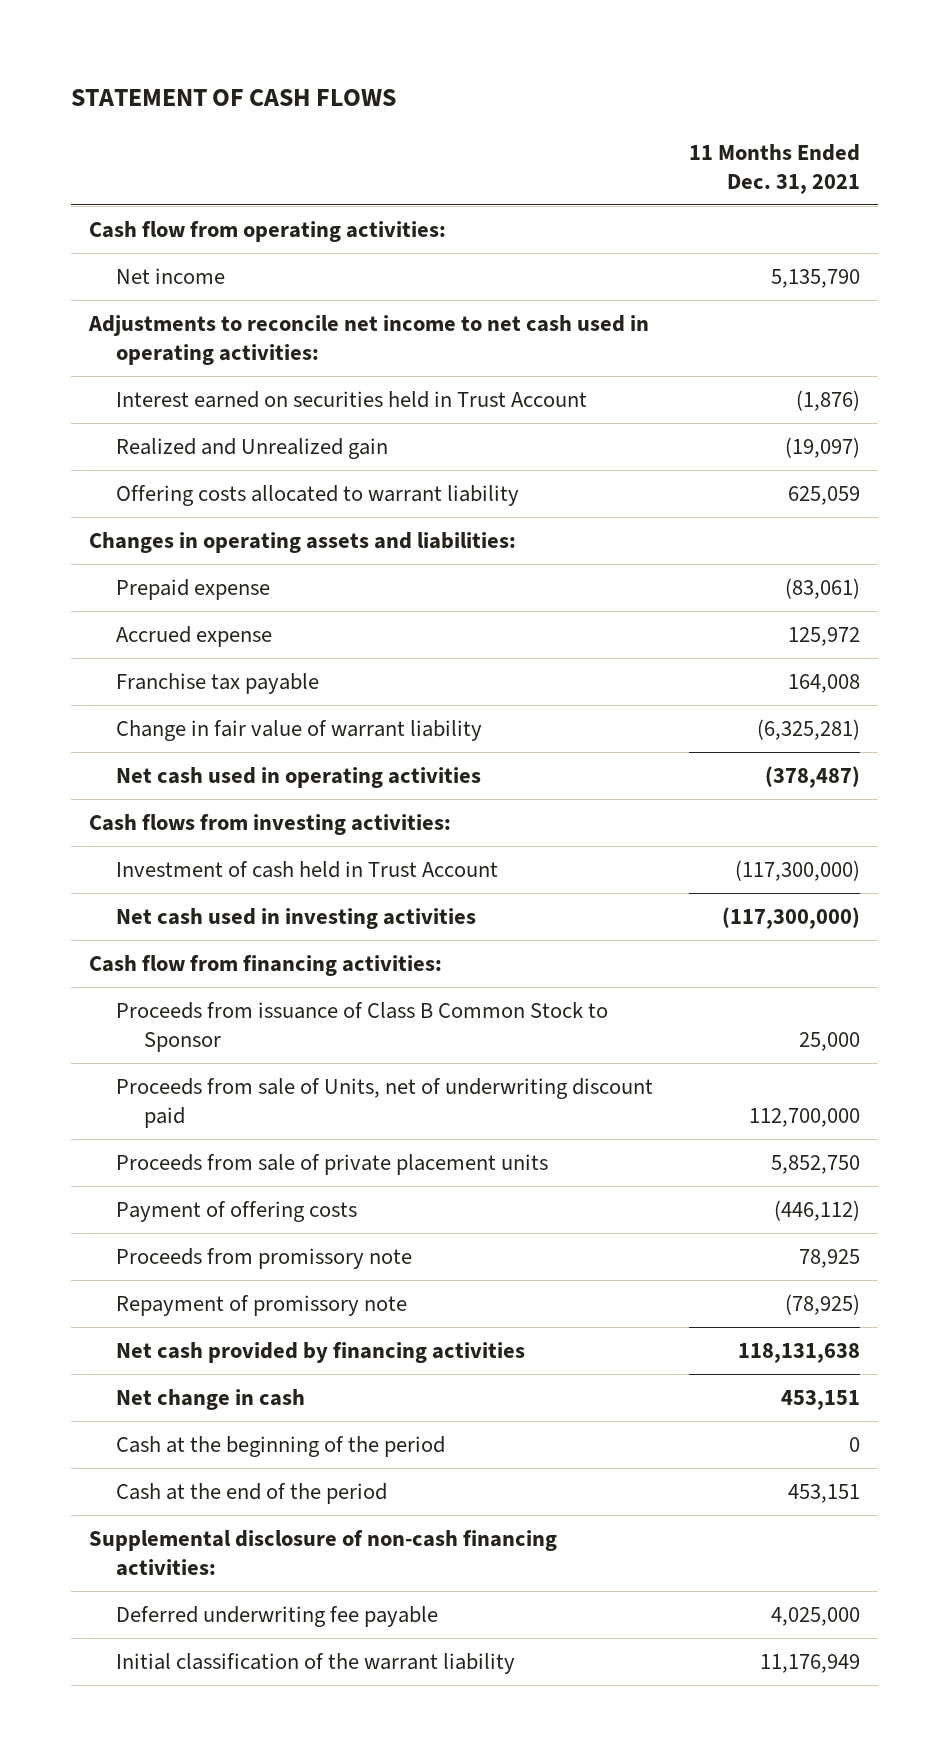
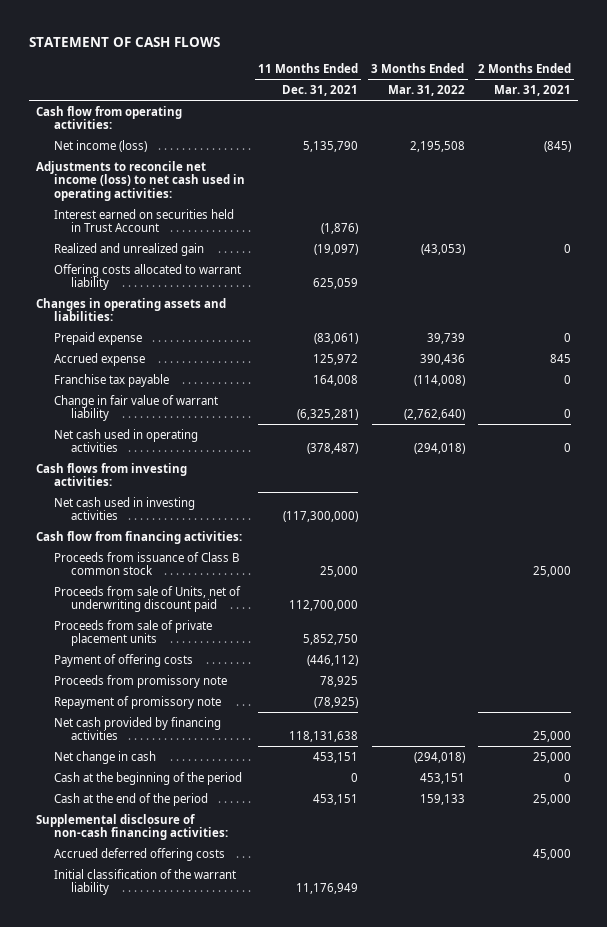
- | 11 Months Ended Dec. 31, 2021
+ | 11 Months Ended Dec. 31, 2021 | 3 Months Ended Mar. 31, 2022 | 2 Months Ended Mar. 31, 2021
- Net income | 5,135,790
- Adjustments to reconcile net income to net cash used in operating activities:
+ Net income (loss) | 5,135,790 | 2,195,508 | (845)
+ Adjustments to reconcile net income (loss) to net cash used in operating activities:
- Realized and Unrealized gain | (19,097)
+ Realized and unrealized gain | (19,097) | (43,053) | 0
- Investment of cash held in Trust Account | (117,300,000)
- Proceeds from issuance of Class B Common Stock to Sponsor | 25,000
+ Proceeds from issuance of Class B common stock | 25,000 | | 25,000
- Deferred underwriting fee payable | 4,025,000
+ Accrued deferred offering costs | | | 45,000

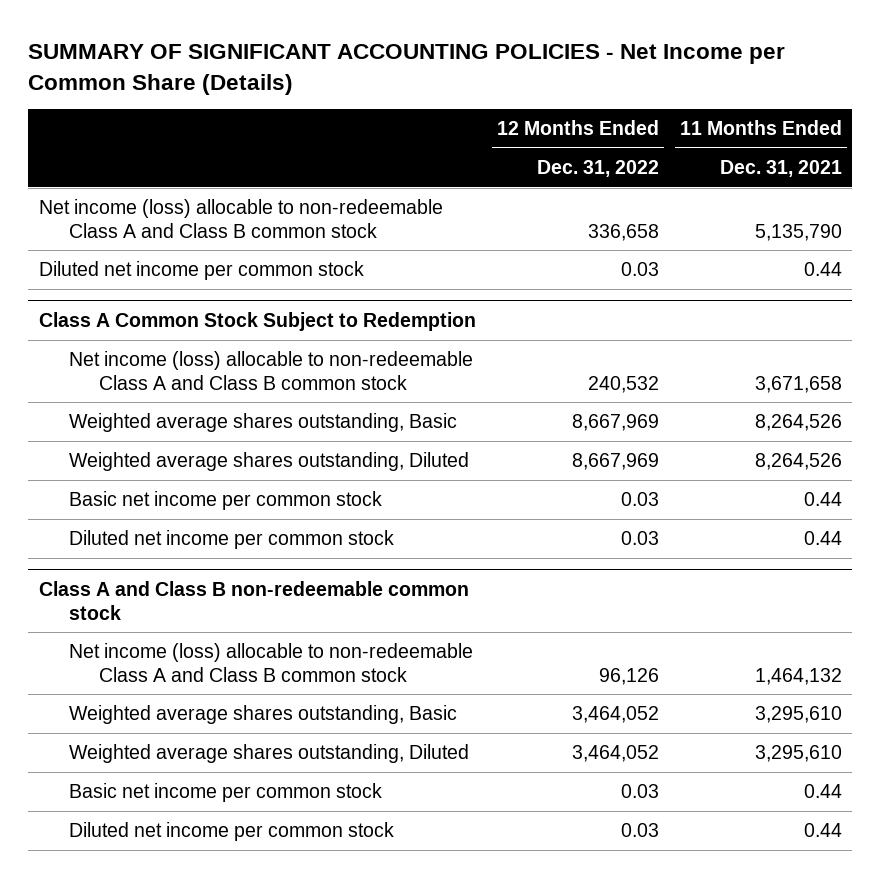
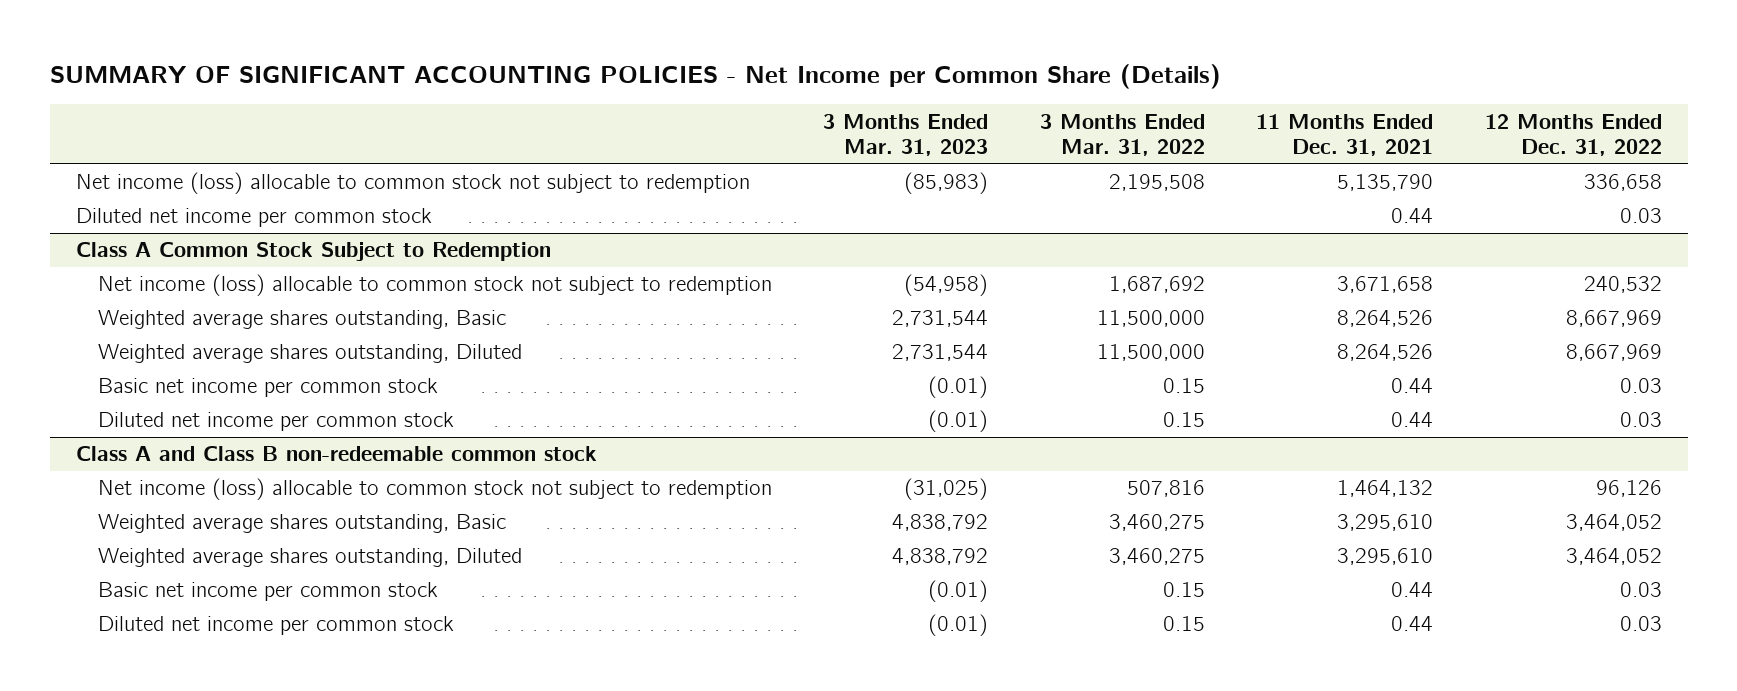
- | 12 Months Ended Dec. 31, 2022 | 11 Months Ended Dec. 31, 2021
+ | 3 Months Ended Mar. 31, 2023 | 3 Months Ended Mar. 31, 2022 | 11 Months Ended Dec. 31, 2021 | 12 Months Ended Dec. 31, 2022
- Net income (loss) allocable to non-redeemable Class A and Class B common stock | 336,658 | 5,135,790
+ Net income (loss) allocable to common stock not subject to redemption | (85,983) | 2,195,508 | 5,135,790 | 336,658
@ Class A Common Stock Subject to Redemption
- Net income (loss) allocable to non-redeemable Class A and Class B common stock | 240,532 | 3,671,658
+ Net income (loss) allocable to common stock not subject to redemption | (54,958) | 1,687,692 | 3,671,658 | 240,532
@ Class A and Class B non-redeemable common stock
- Net income (loss) allocable to non-redeemable Class A and Class B common stock | 96,126 | 1,464,132
+ Net income (loss) allocable to common stock not subject to redemption | (31,025) | 507,816 | 1,464,132 | 96,126

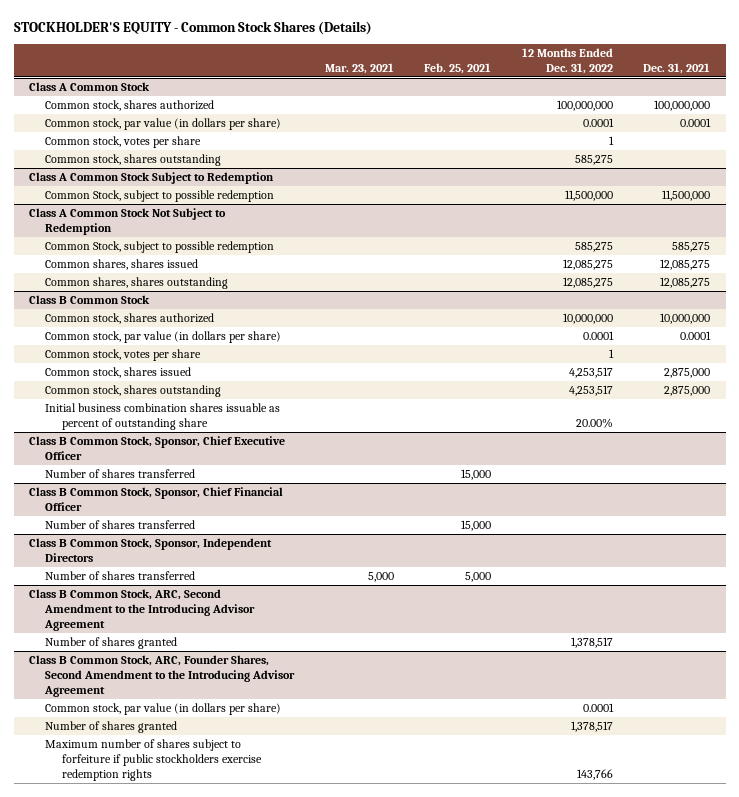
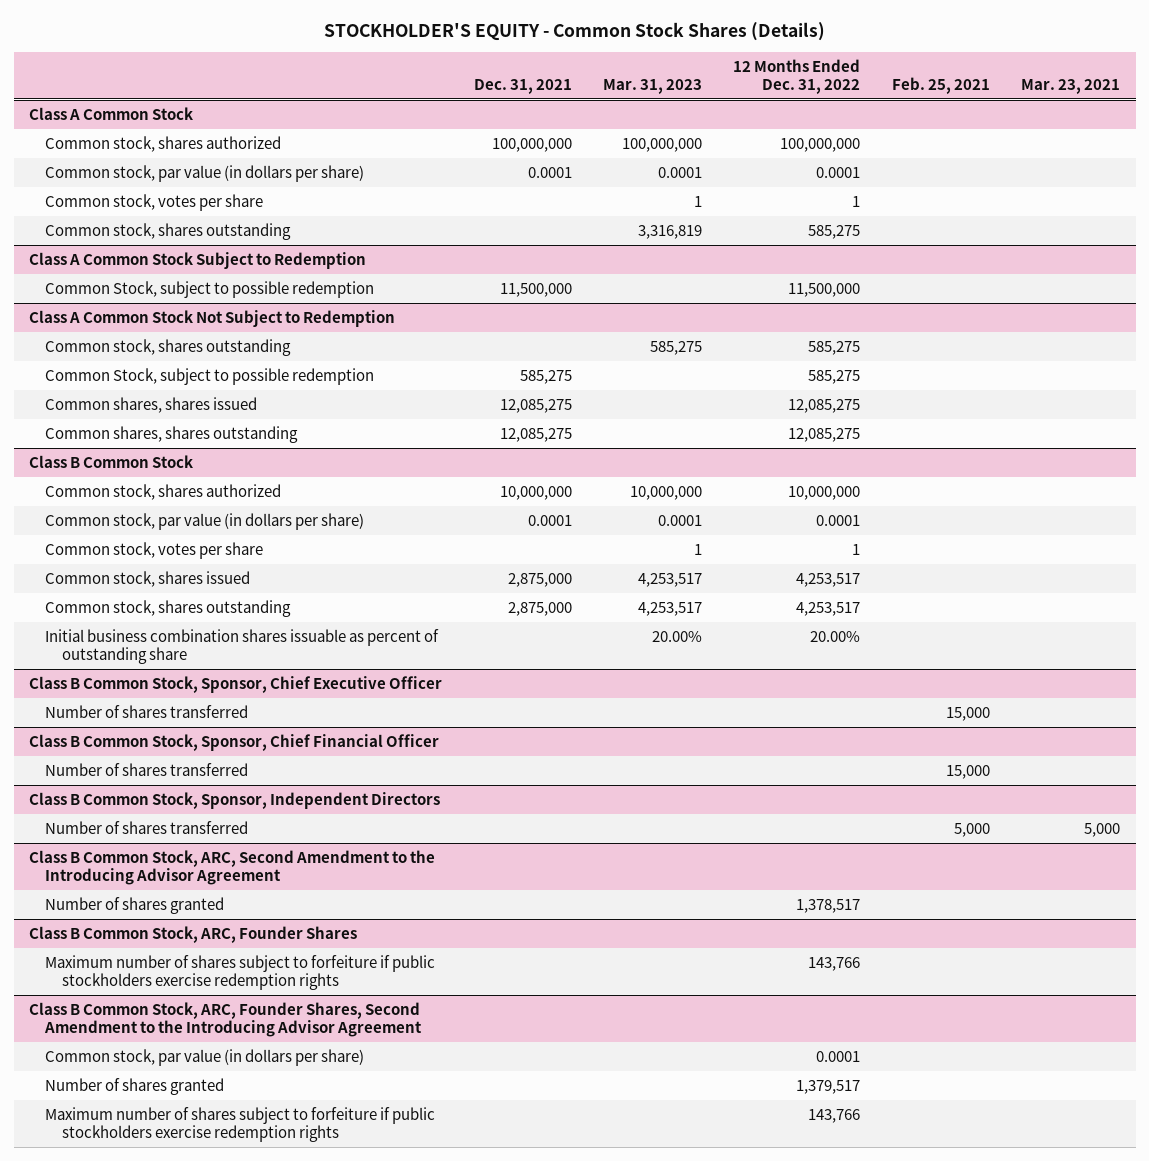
- | Mar. 23, 2021 | Feb. 25, 2021 | 12 Months Ended Dec. 31, 2022 | Dec. 31, 2021
+ | Dec. 31, 2021 | Mar. 31, 2023 | 12 Months Ended Dec. 31, 2022 | Feb. 25, 2021 | Mar. 23, 2021
@ Class A Common Stock Not Subject to Redemption
+ Common stock, shares outstanding | | 585,275 | 585,275 | |
+ Class B Common Stock, ARC, Founder Shares
+ Maximum number of shares subject to forfeiture if public stockholders exercise redemption rights | | | 143,766 | |
@ Class B Common Stock, ARC, Founder Shares, Second Amendment to the Introducing Advisor Agreement
- Number of shares granted | | | 1,378,517 |
+ Number of shares granted | | | 1,379,517 | |

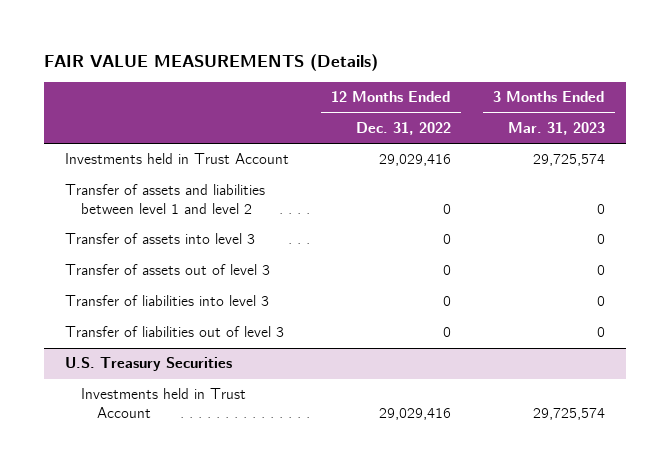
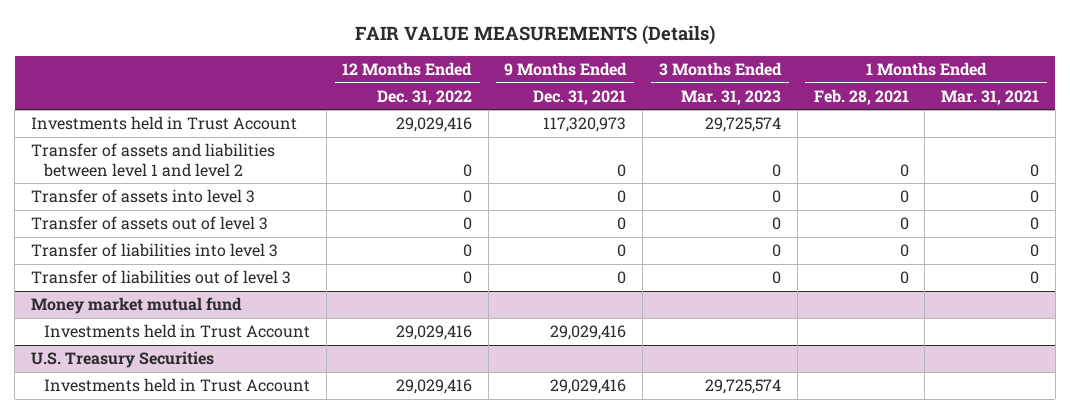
- | 12 Months Ended Dec. 31, 2022 | 3 Months Ended Mar. 31, 2023
+ | 12 Months Ended Dec. 31, 2022 | 9 Months Ended Dec. 31, 2021 | 3 Months Ended Mar. 31, 2023 | 1 Months Ended Feb. 28, 2021 | 1 Months Ended Mar. 31, 2021
+ Money market mutual fund
+ Investments held in Trust Account | 29,029,416 | 29,029,416 | | |

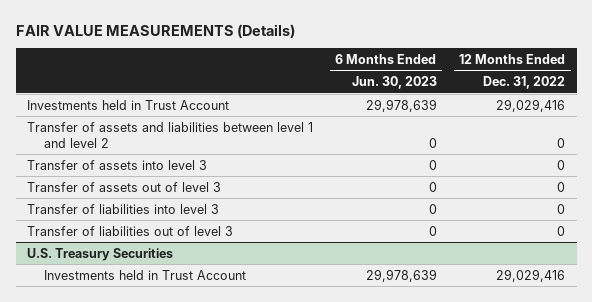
- | 12 Months Ended Dec. 31, 2022 | 9 Months Ended Dec. 31, 2021 | 3 Months Ended Mar. 31, 2023 | 1 Months Ended Feb. 28, 2021 | 1 Months Ended Mar. 31, 2021
+ | 6 Months Ended Jun. 30, 2023 | 12 Months Ended Dec. 31, 2022
- Money market mutual fund
- Investments held in Trust Account | 29,029,416 | 29,029,416 | | |

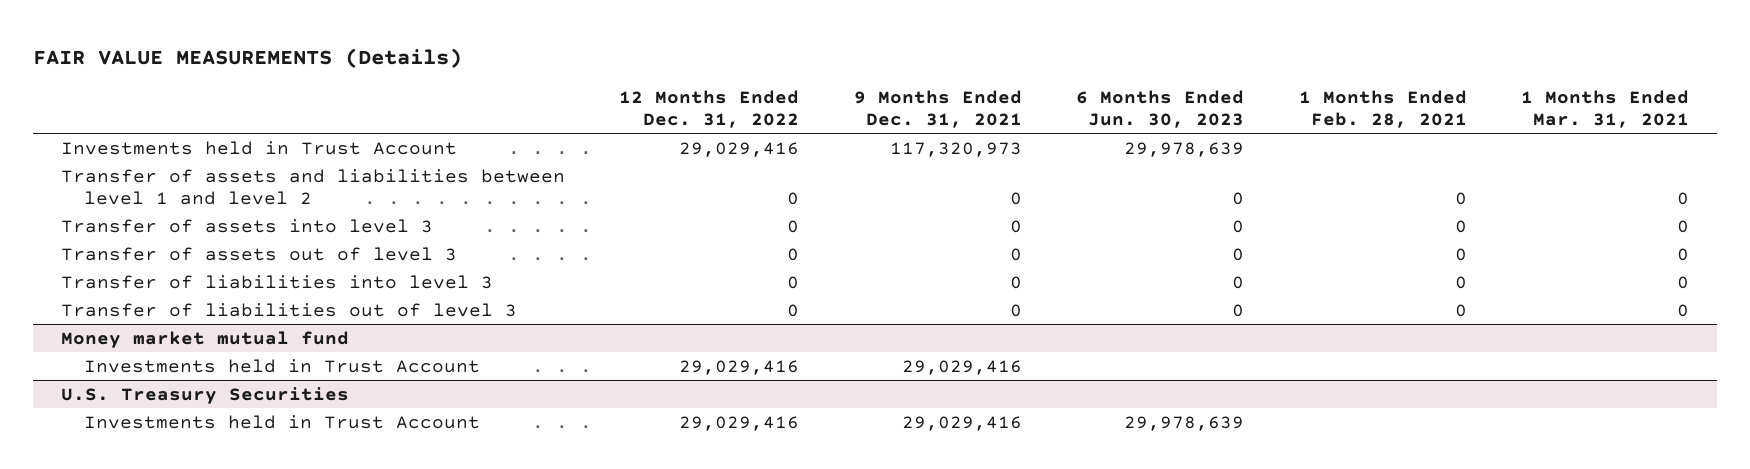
- | 6 Months Ended Jun. 30, 2023 | 12 Months Ended Dec. 31, 2022
+ | 12 Months Ended Dec. 31, 2022 | 9 Months Ended Dec. 31, 2021 | 6 Months Ended Jun. 30, 2023 | 1 Months Ended Feb. 28, 2021 | 1 Months Ended Mar. 31, 2021
+ Money market mutual fund
+ Investments held in Trust Account | 29,029,416 | 29,029,416 | | |

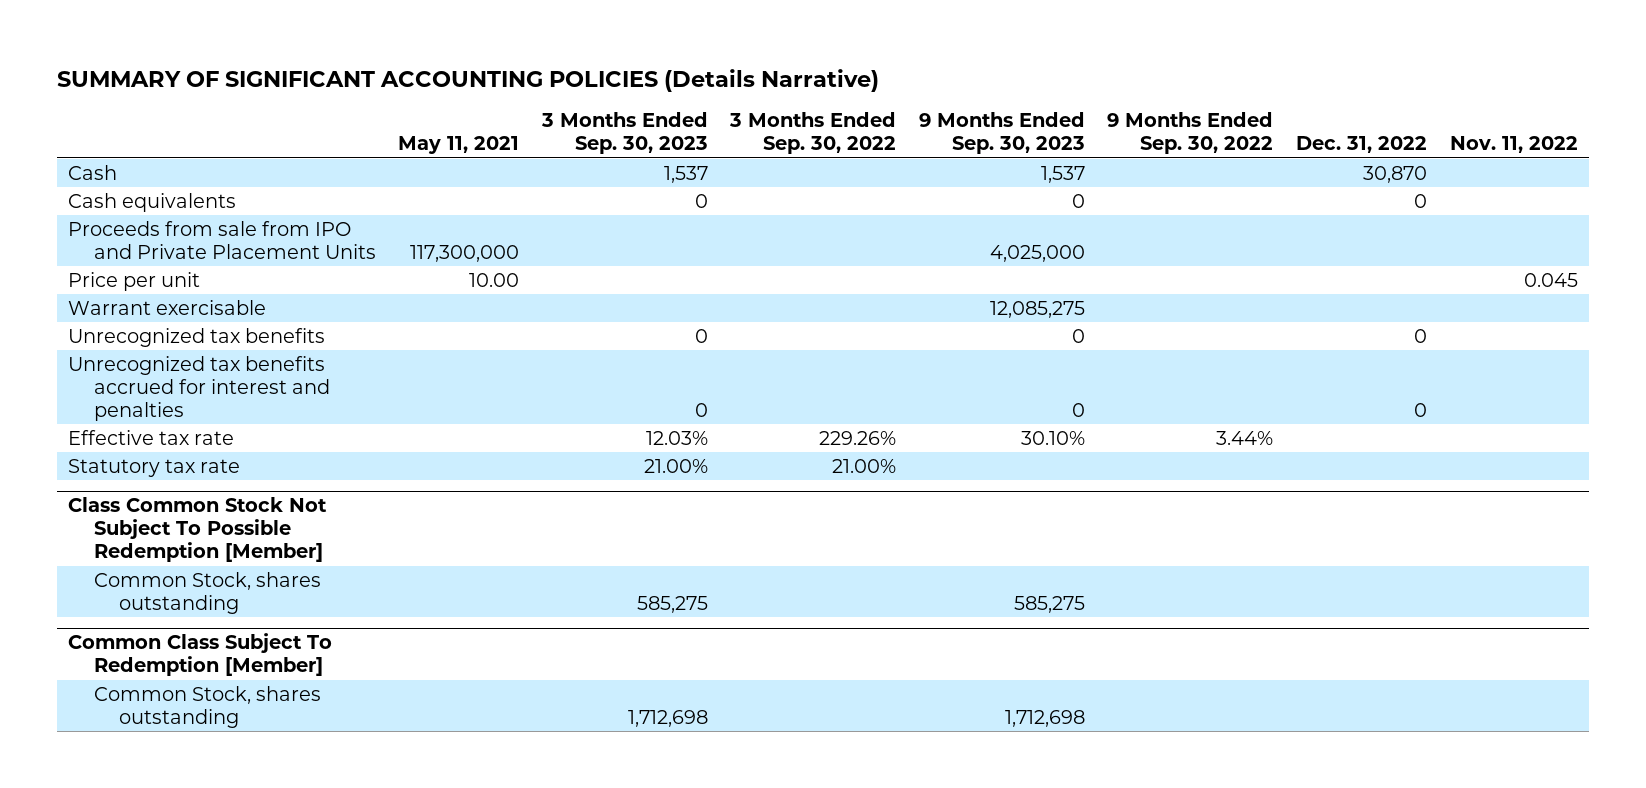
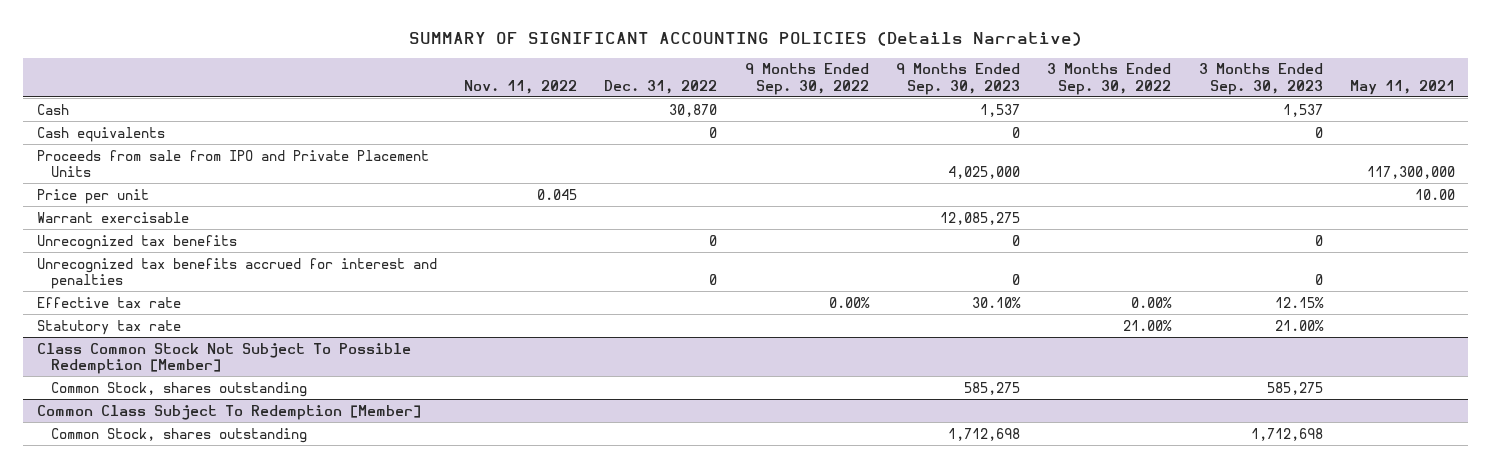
- | May 11, 2021 | 3 Months Ended Sep. 30, 2023 | 3 Months Ended Sep. 30, 2022 | 9 Months Ended Sep. 30, 2023 | 9 Months Ended Sep. 30, 2022 | Dec. 31, 2022 | Nov. 11, 2022
+ | Nov. 11, 2022 | Dec. 31, 2022 | 9 Months Ended Sep. 30, 2022 | 9 Months Ended Sep. 30, 2023 | 3 Months Ended Sep. 30, 2022 | 3 Months Ended Sep. 30, 2023 | May 11, 2021
- Effective tax rate | | 12.03% | 229.26% | 30.10% | 3.44% | |
+ Effective tax rate | | | 0.00% | 30.10% | 0.00% | 12.15% |

